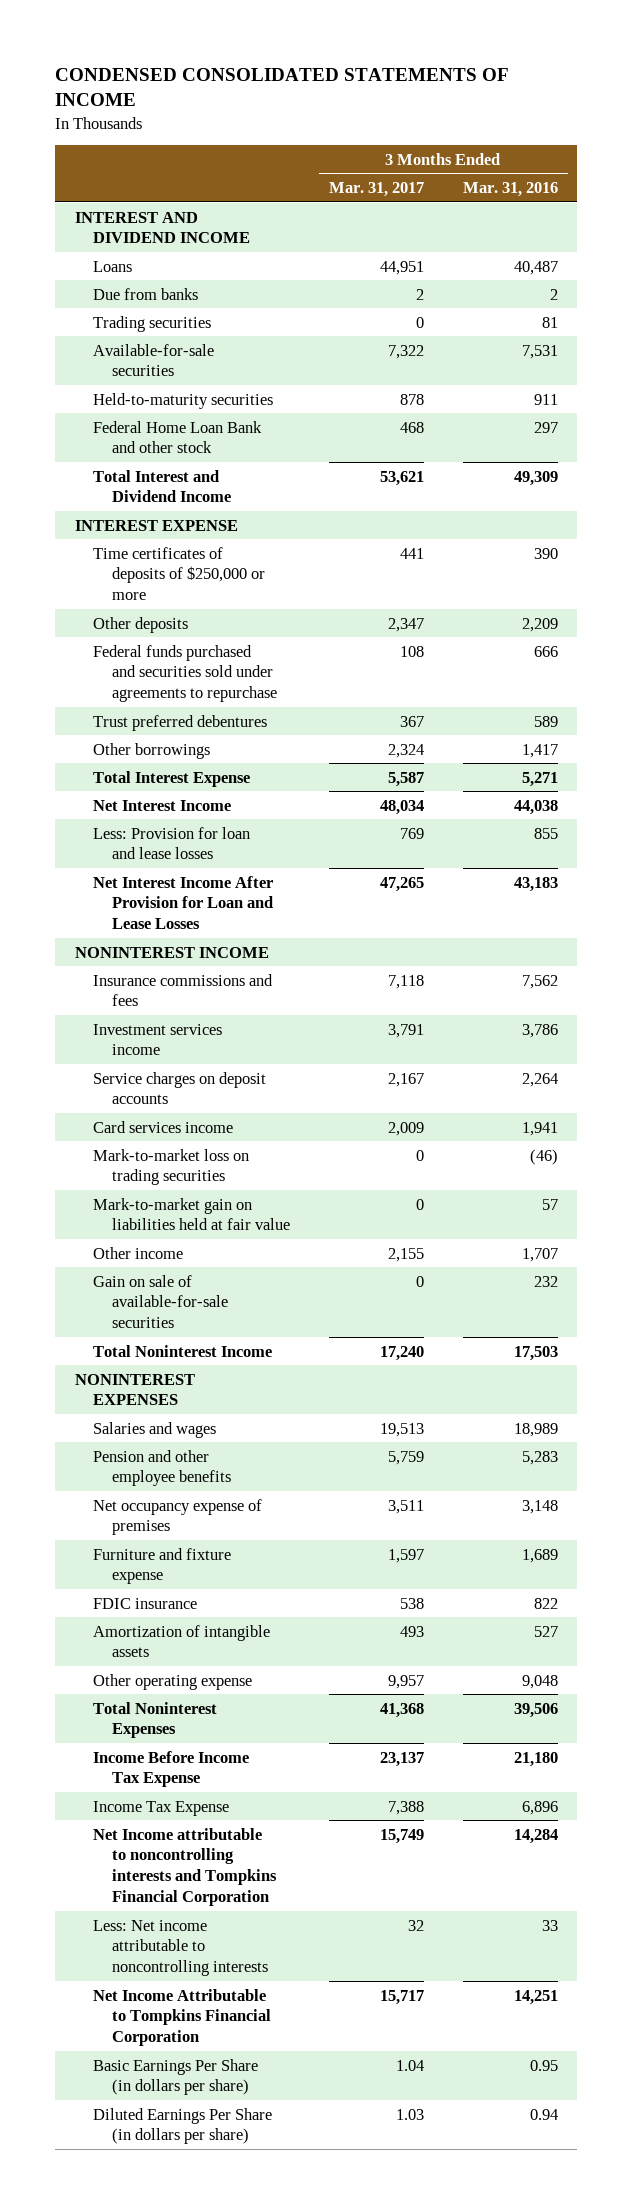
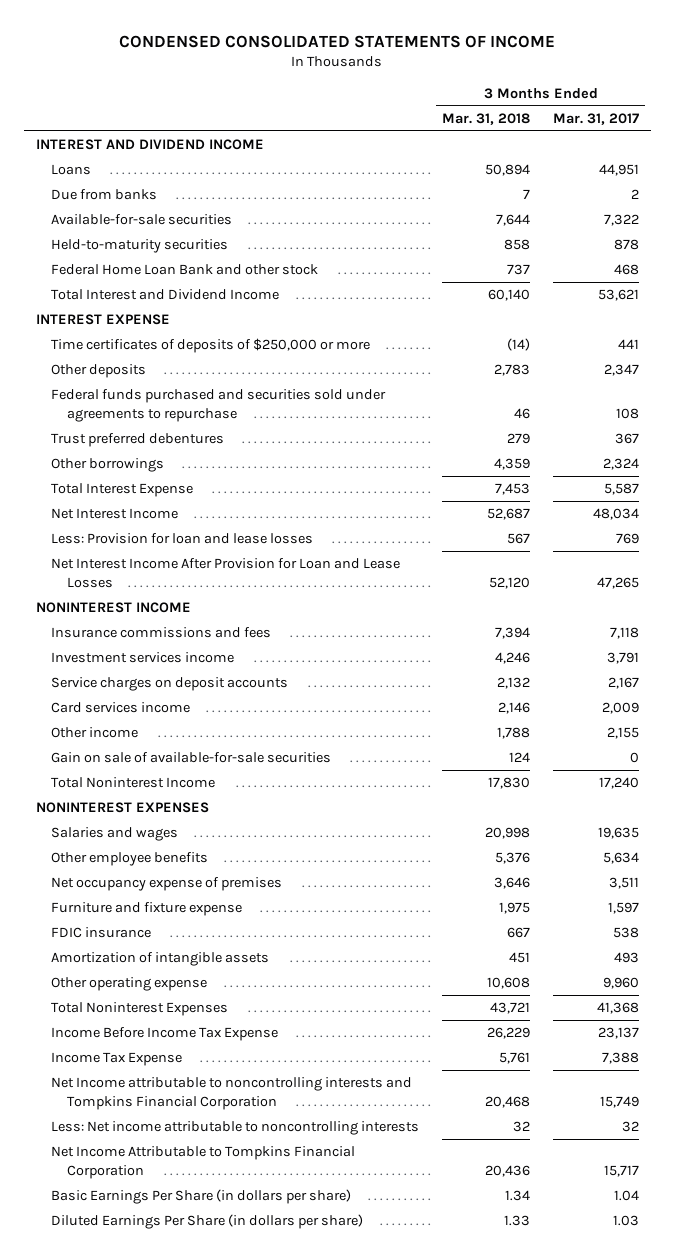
- | 3 Months Ended Mar. 31, 2017 | 3 Months Ended Mar. 31, 2016
+ | 3 Months Ended Mar. 31, 2018 | 3 Months Ended Mar. 31, 2017
- Trading securities | 0 | 81
- Mark-to-market loss on trading securities | 0 | (46)
- Mark-to-market gain on liabilities held at fair value | 0 | 57
- Salaries and wages | 19,513 | 18,989
- Pension and other employee benefits | 5,759 | 5,283
+ Salaries and wages | 20,998 | 19,635
+ Other employee benefits | 5,376 | 5,634
- Other operating expense | 9,957 | 9,048
+ Other operating expense | 10,608 | 9,960

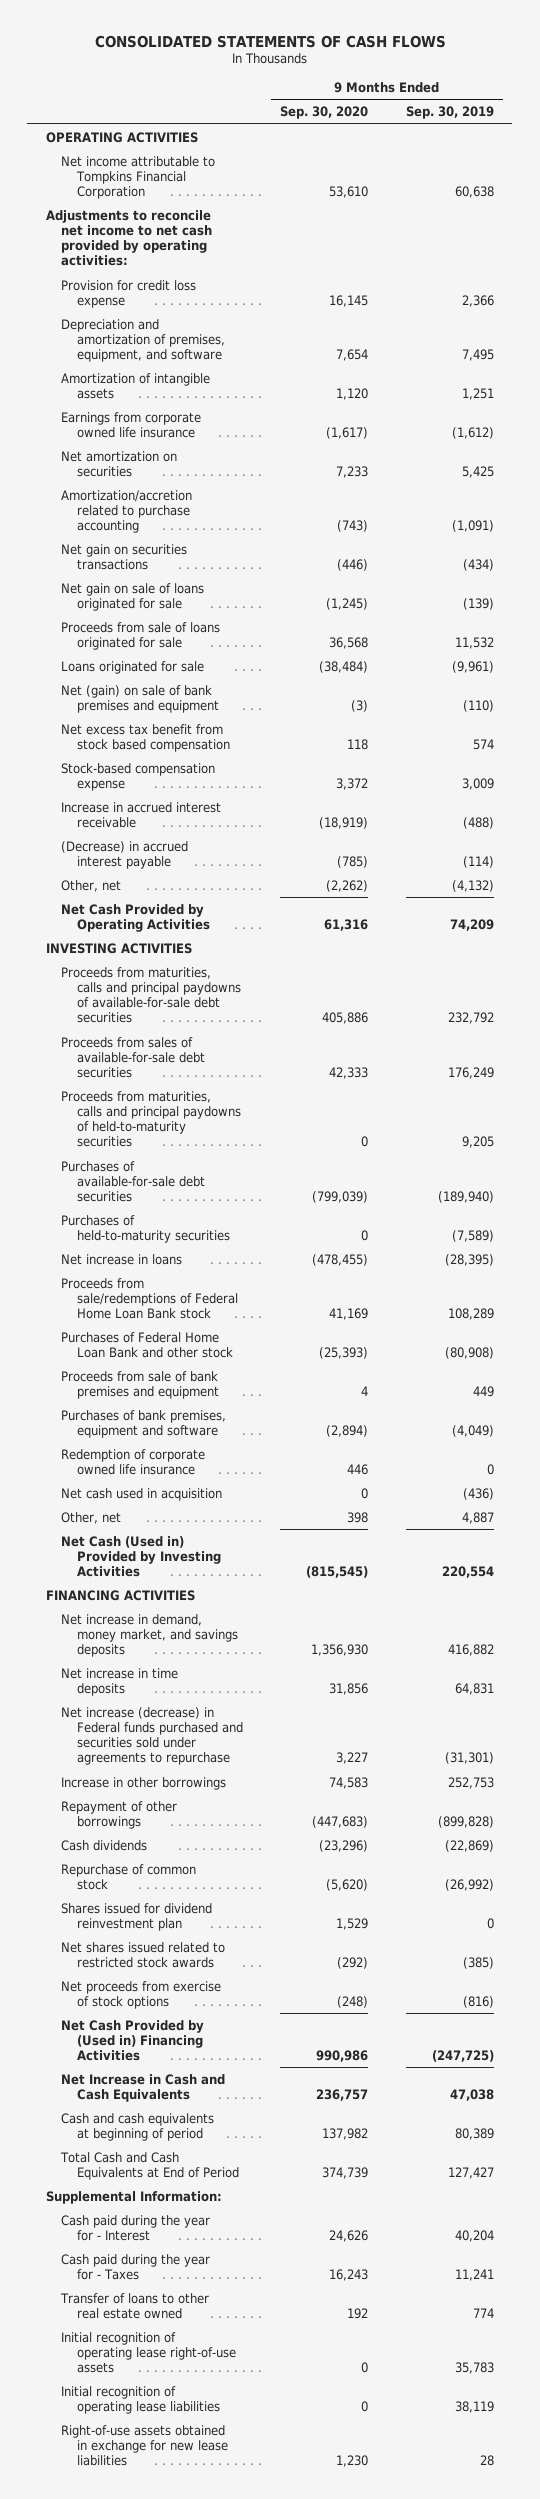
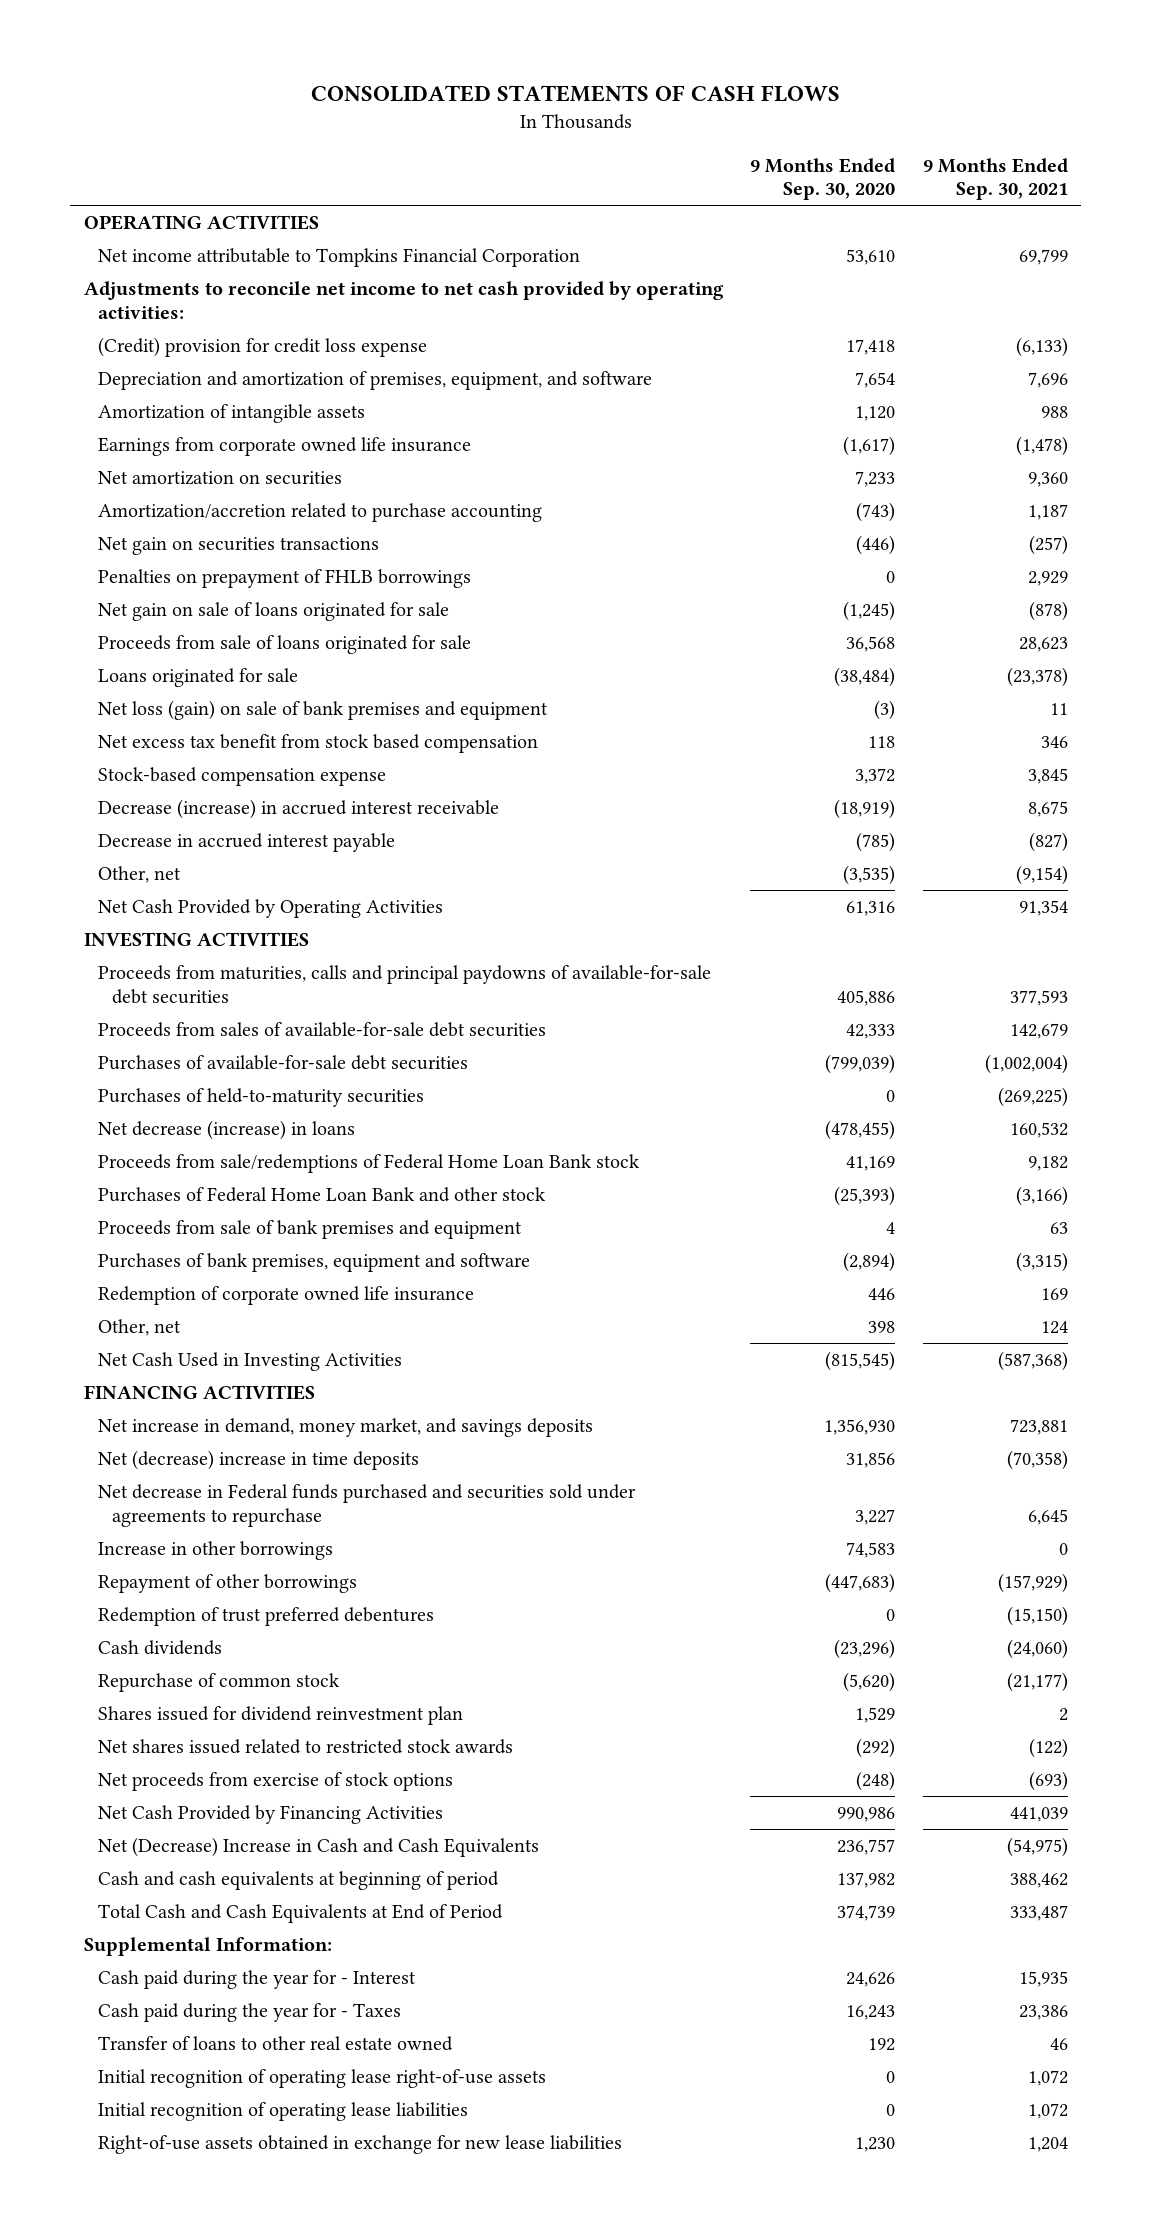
- | 9 Months Ended Sep. 30, 2020 | 9 Months Ended Sep. 30, 2019
+ | 9 Months Ended Sep. 30, 2020 | 9 Months Ended Sep. 30, 2021
- Provision for credit loss expense | 16,145 | 2,366
+ (Credit) provision for credit loss expense | 17,418 | (6,133)
+ Penalties on prepayment of FHLB borrowings | 0 | 2,929
- Net (gain) on sale of bank premises and equipment | (3) | (110)
+ Net loss (gain) on sale of bank premises and equipment | (3) | 11
- Increase in accrued interest receivable | (18,919) | (488)
- (Decrease) in accrued interest payable | (785) | (114)
- Other, net | (2,262) | (4,132)
+ Decrease (increase) in accrued interest receivable | (18,919) | 8,675
+ Decrease in accrued interest payable | (785) | (827)
+ Other, net | (3,535) | (9,154)
- Proceeds from maturities, calls and principal paydowns of held-to-maturity securities | 0 | 9,205
- Net increase in loans | (478,455) | (28,395)
+ Net decrease (increase) in loans | (478,455) | 160,532
- Net cash used in acquisition | 0 | (436)
- Net Cash (Used in) Provided by Investing Activities | (815,545) | 220,554
+ Net Cash Used in Investing Activities | (815,545) | (587,368)
- Net increase in time deposits | 31,856 | 64,831
- Net increase (decrease) in Federal funds purchased and securities sold under agreements to repurchase | 3,227 | (31,301)
+ Net (decrease) increase in time deposits | 31,856 | (70,358)
+ Net decrease in Federal funds purchased and securities sold under agreements to repurchase | 3,227 | 6,645
+ Redemption of trust preferred debentures | 0 | (15,150)
- Net Cash Provided by (Used in) Financing Activities | 990,986 | (247,725)
- Net Increase in Cash and Cash Equivalents | 236,757 | 47,038
+ Net Cash Provided by Financing Activities | 990,986 | 441,039
+ Net (Decrease) Increase in Cash and Cash Equivalents | 236,757 | (54,975)

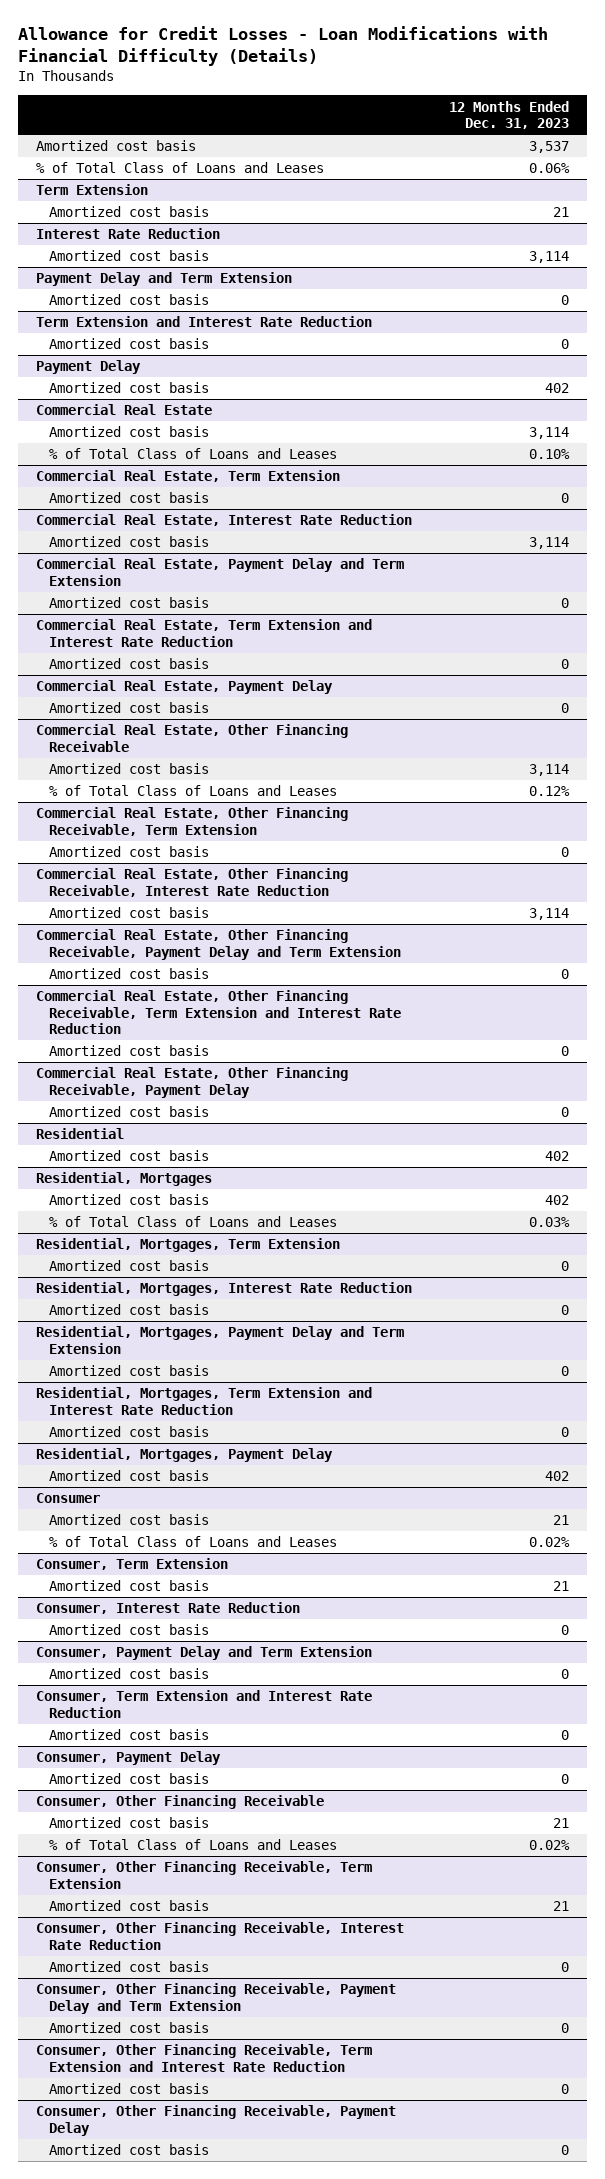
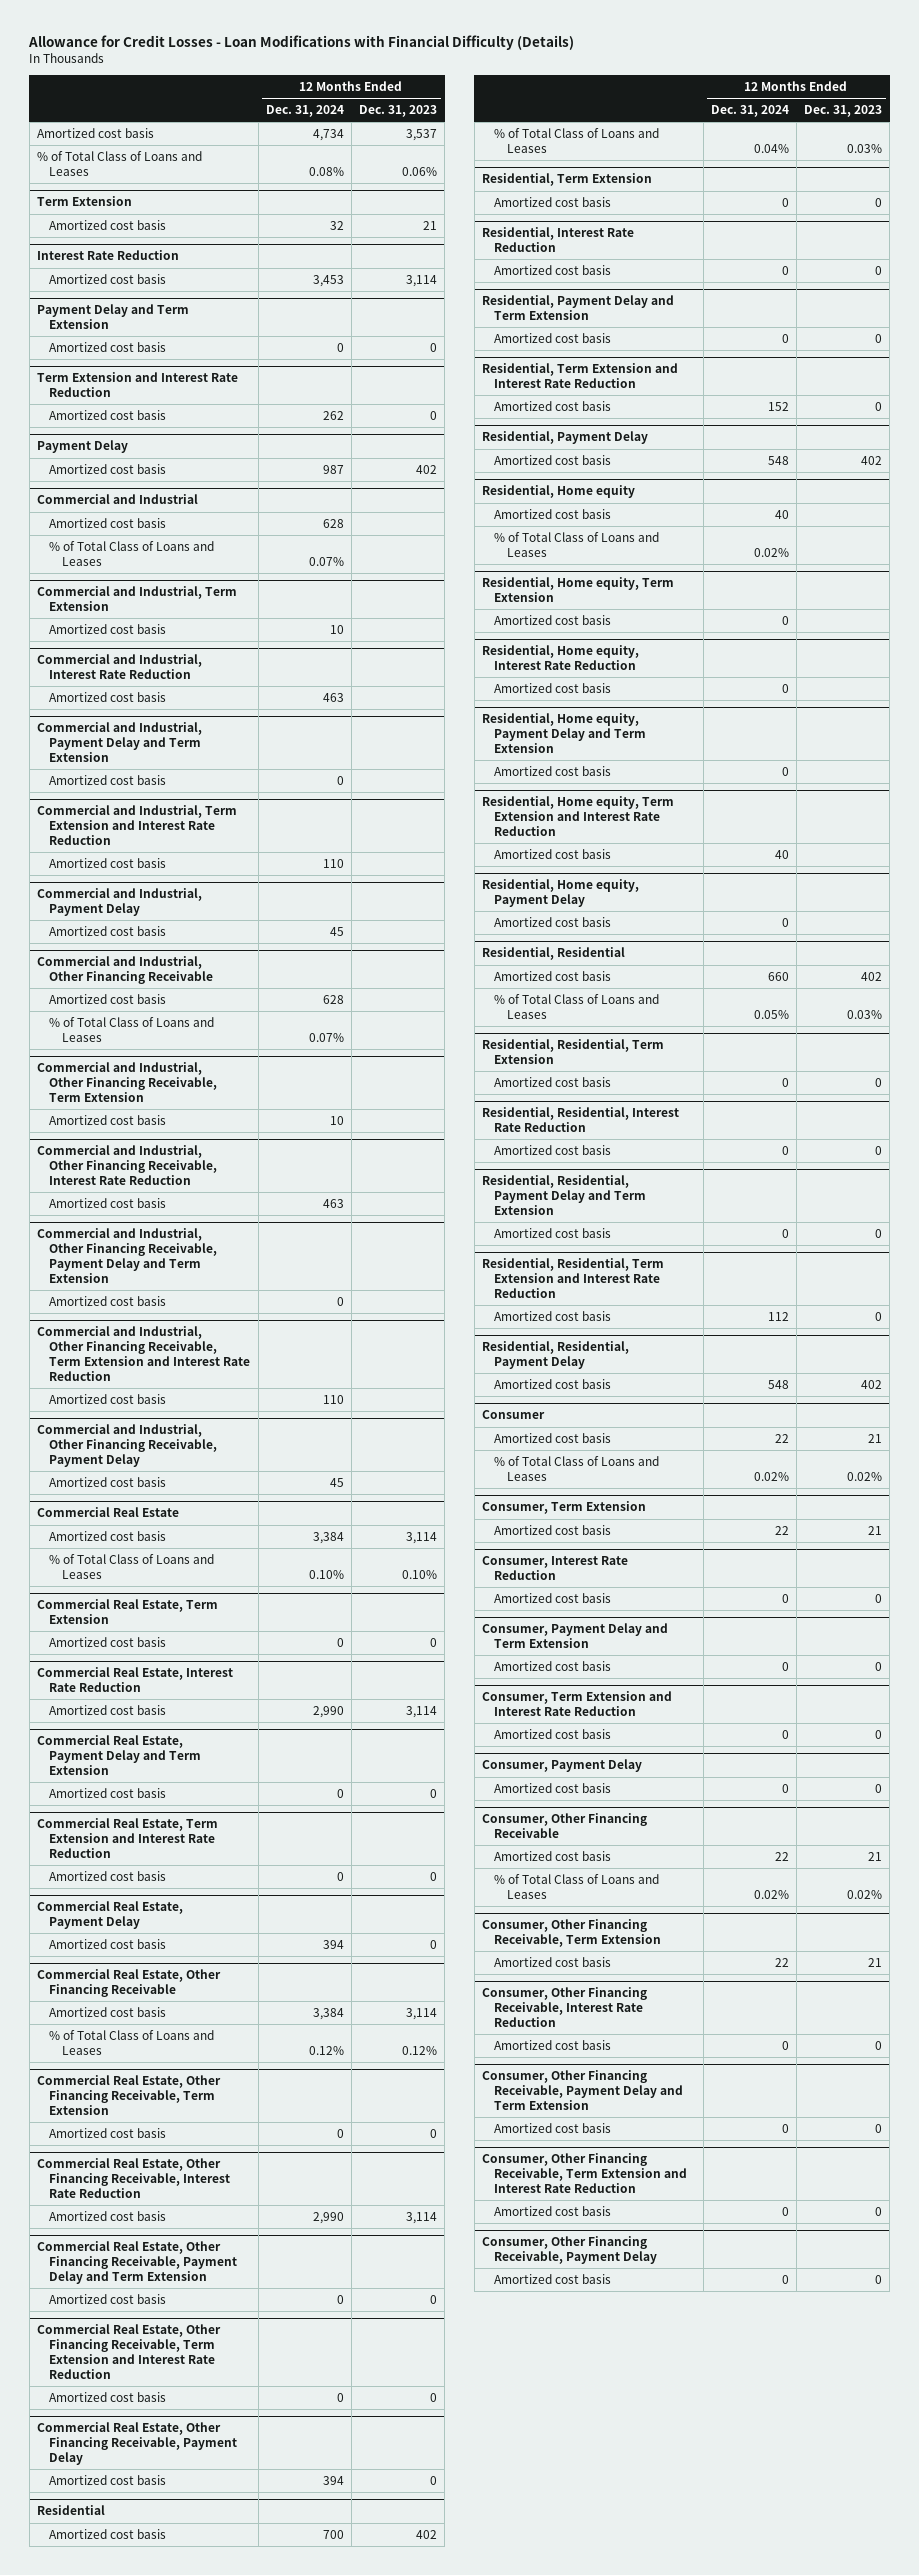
- | 12 Months Ended Dec. 31, 2023
+ | 12 Months Ended Dec. 31, 2024 | 12 Months Ended Dec. 31, 2023
+ Commercial and Industrial
+ Amortized cost basis | 628 |
+ % of Total Class of Loans and Leases | 0.07% |
+ Commercial and Industrial, Term Extension
+ Amortized cost basis | 10 |
+ Commercial and Industrial, Interest Rate Reduction
+ Amortized cost basis | 463 |
+ Commercial and Industrial, Payment Delay and Term Extension
+ Amortized cost basis | 0 |
+ Commercial and Industrial, Term Extension and Interest Rate Reduction
+ Amortized cost basis | 110 |
+ Commercial and Industrial, Payment Delay
+ Amortized cost basis | 45 |
+ Commercial and Industrial, Other Financing Receivable
+ Amortized cost basis | 628 |
+ % of Total Class of Loans and Leases | 0.07% |
+ Commercial and Industrial, Other Financing Receivable, Term Extension
+ Amortized cost basis | 10 |
+ Commercial and Industrial, Other Financing Receivable, Interest Rate Reduction
+ Amortized cost basis | 463 |
+ Commercial and Industrial, Other Financing Receivable, Payment Delay and Term Extension
+ Amortized cost basis | 0 |
+ Commercial and Industrial, Other Financing Receivable, Term Extension and Interest Rate Reduction
+ Amortized cost basis | 110 |
+ Commercial and Industrial, Other Financing Receivable, Payment Delay
+ Amortized cost basis | 45 |
- Residential, Mortgages
@ Residential
+ % of Total Class of Loans and Leases | 0.04% | 0.03%
+ Residential, Term Extension
+ Amortized cost basis | 0 | 0
+ Residential, Interest Rate Reduction
+ Amortized cost basis | 0 | 0
+ Residential, Payment Delay and Term Extension
+ Amortized cost basis | 0 | 0
+ Residential, Term Extension and Interest Rate Reduction
+ Amortized cost basis | 152 | 0
+ Residential, Payment Delay
+ Residential, Home equity
+ Amortized cost basis | 40 |
+ % of Total Class of Loans and Leases | 0.02% |
+ Residential, Home equity, Term Extension
+ Amortized cost basis | 0 |
+ Residential, Home equity, Interest Rate Reduction
+ Amortized cost basis | 0 |
+ Residential, Home equity, Payment Delay and Term Extension
+ Amortized cost basis | 0 |
+ Residential, Home equity, Term Extension and Interest Rate Reduction
+ Amortized cost basis | 40 |
+ Residential, Home equity, Payment Delay
+ Amortized cost basis | 0 |
+ Residential, Residential
+ Amortized cost basis | 660 | 402
- Residential, Mortgages, Term Extension
+ Residential, Residential, Term Extension
- Residential, Mortgages, Interest Rate Reduction
+ Residential, Residential, Interest Rate Reduction
- Residential, Mortgages, Payment Delay and Term Extension
+ Residential, Residential, Payment Delay and Term Extension
- Residential, Mortgages, Term Extension and Interest Rate Reduction
+ Residential, Residential, Term Extension and Interest Rate Reduction
- Residential, Mortgages, Payment Delay
+ Residential, Residential, Payment Delay

